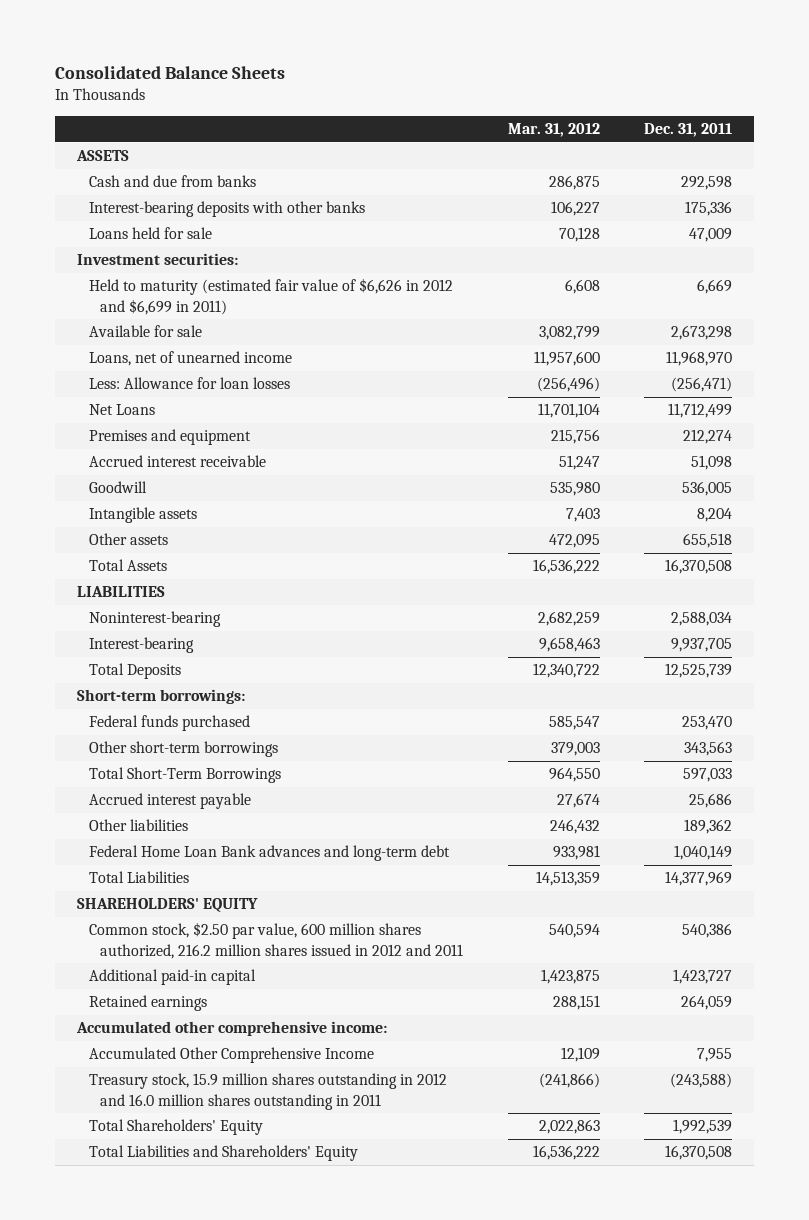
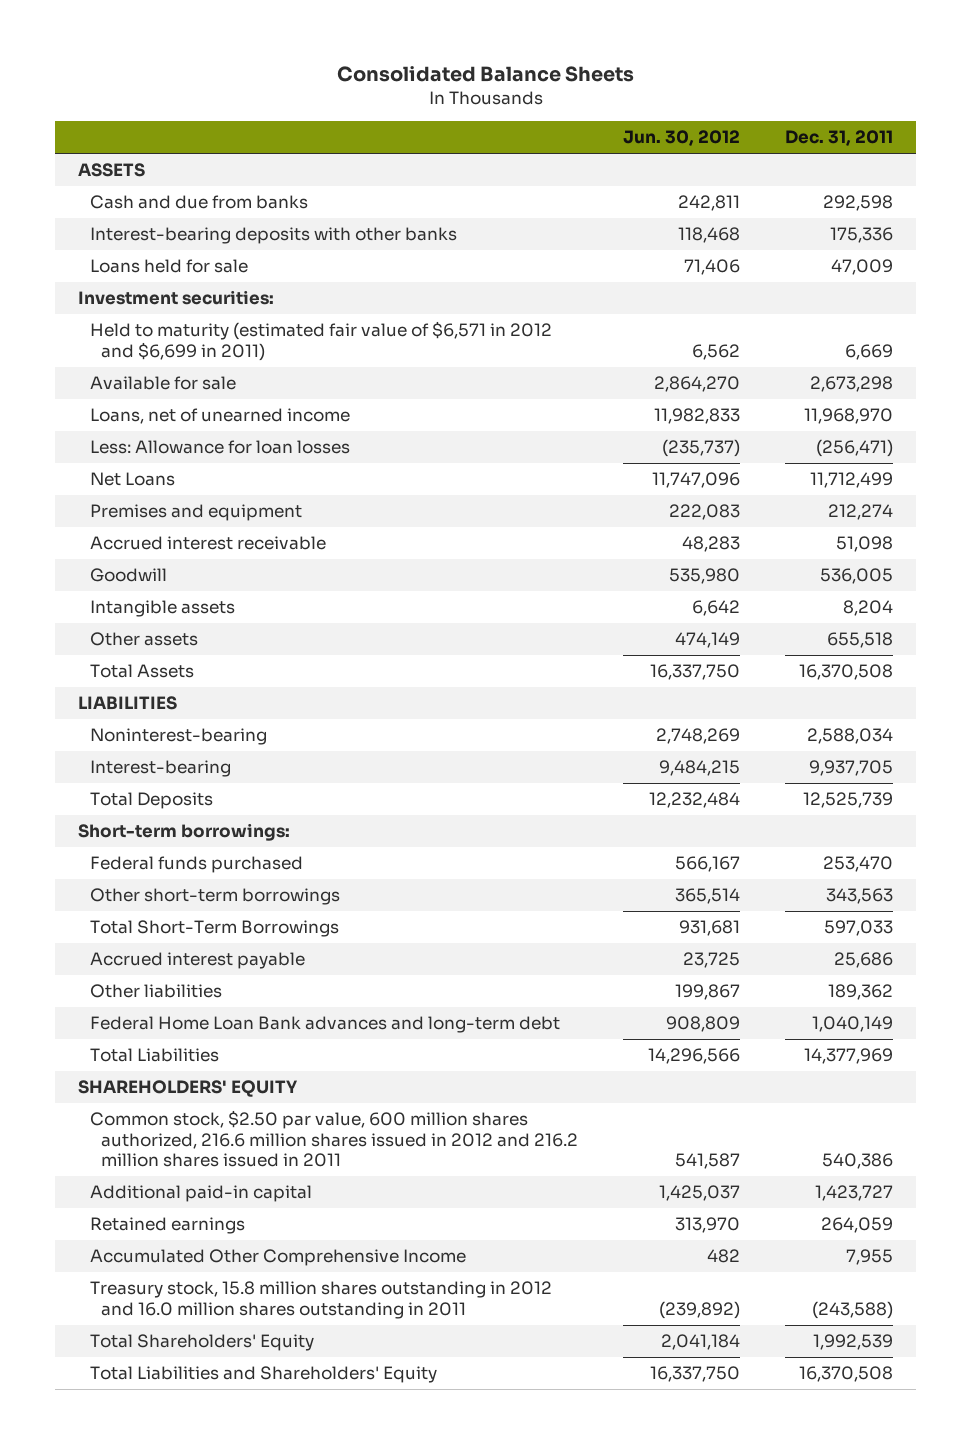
- | Mar. 31, 2012 | Dec. 31, 2011
+ | Jun. 30, 2012 | Dec. 31, 2011
- Held to maturity (estimated fair value of $6,626 in 2012 and $6,699 in 2011) | 6,608 | 6,669
+ Held to maturity (estimated fair value of $6,571 in 2012 and $6,699 in 2011) | 6,562 | 6,669
- Common stock, $2.50 par value, 600 million shares authorized, 216.2 million shares issued in 2012 and 2011 | 540,594 | 540,386
+ Common stock, $2.50 par value, 600 million shares authorized, 216.6 million shares issued in 2012 and 216.2 million shares issued in 2011 | 541,587 | 540,386
- Accumulated other comprehensive income:
- Treasury stock, 15.9 million shares outstanding in 2012 and 16.0 million shares outstanding in 2011 | (241,866) | (243,588)
+ Treasury stock, 15.8 million shares outstanding in 2012 and 16.0 million shares outstanding in 2011 | (239,892) | (243,588)

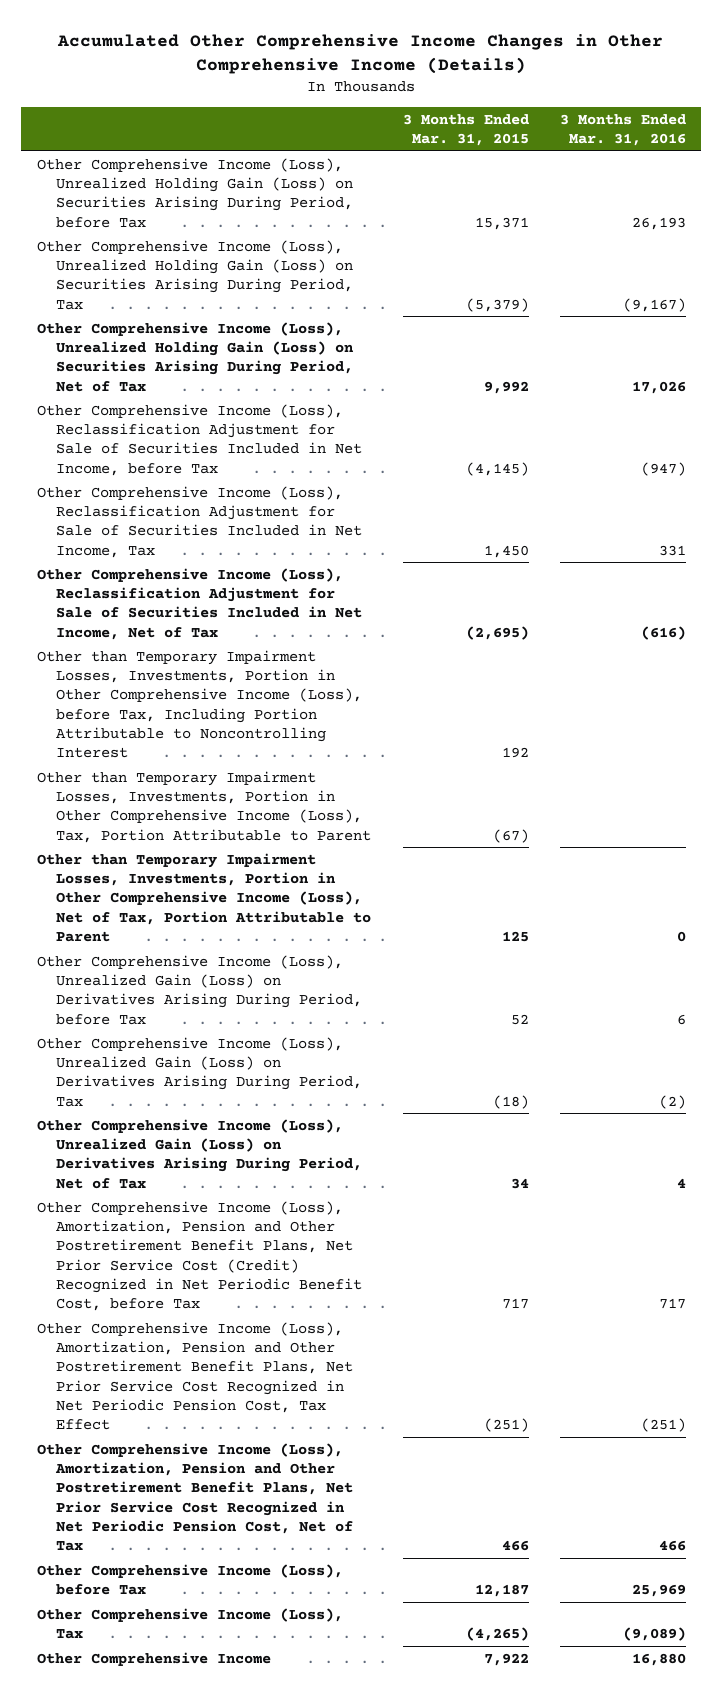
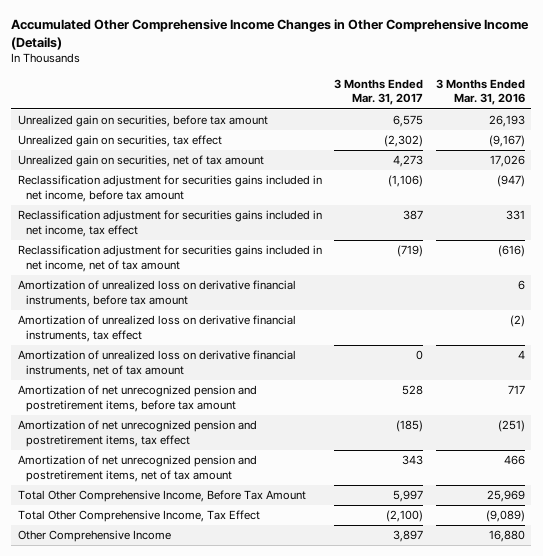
- | 3 Months Ended Mar. 31, 2015 | 3 Months Ended Mar. 31, 2016
+ | 3 Months Ended Mar. 31, 2017 | 3 Months Ended Mar. 31, 2016
- Other Comprehensive Income (Loss), Unrealized Holding Gain (Loss) on Securities Arising During Period, before Tax | 15,371 | 26,193
- Other Comprehensive Income (Loss), Unrealized Holding Gain (Loss) on Securities Arising During Period, Tax | (5,379) | (9,167)
- Other Comprehensive Income (Loss), Unrealized Holding Gain (Loss) on Securities Arising During Period, Net of Tax | 9,992 | 17,026
- Other Comprehensive Income (Loss), Reclassification Adjustment for Sale of Securities Included in Net Income, before Tax | (4,145) | (947)
- Other Comprehensive Income (Loss), Reclassification Adjustment for Sale of Securities Included in Net Income, Tax | 1,450 | 331
- Other Comprehensive Income (Loss), Reclassification Adjustment for Sale of Securities Included in Net Income, Net of Tax | (2,695) | (616)
- Other than Temporary Impairment Losses, Investments, Portion in Other Comprehensive Income (Loss), before Tax, Including Portion Attributable to Noncontrolling Interest | 192 |
- Other than Temporary Impairment Losses, Investments, Portion in Other Comprehensive Income (Loss), Tax, Portion Attributable to Parent | (67) |
- Other than Temporary Impairment Losses, Investments, Portion in Other Comprehensive Income (Loss), Net of Tax, Portion Attributable to Parent | 125 | 0
- Other Comprehensive Income (Loss), Unrealized Gain (Loss) on Derivatives Arising During Period, before Tax | 52 | 6
- Other Comprehensive Income (Loss), Unrealized Gain (Loss) on Derivatives Arising During Period, Tax | (18) | (2)
- Other Comprehensive Income (Loss), Unrealized Gain (Loss) on Derivatives Arising During Period, Net of Tax | 34 | 4
- Other Comprehensive Income (Loss), Amortization, Pension and Other Postretirement Benefit Plans, Net Prior Service Cost (Credit) Recognized in Net Periodic Benefit Cost, before Tax | 717 | 717
- Other Comprehensive Income (Loss), Amortization, Pension and Other Postretirement Benefit Plans, Net Prior Service Cost Recognized in Net Periodic Pension Cost, Tax Effect | (251) | (251)
- Other Comprehensive Income (Loss), Amortization, Pension and Other Postretirement Benefit Plans, Net Prior Service Cost Recognized in Net Periodic Pension Cost, Net of Tax | 466 | 466
- Other Comprehensive Income (Loss), before Tax | 12,187 | 25,969
- Other Comprehensive Income (Loss), Tax | (4,265) | (9,089)
+ Unrealized gain on securities, before tax amount | 6,575 | 26,193
+ Unrealized gain on securities, tax effect | (2,302) | (9,167)
+ Unrealized gain on securities, net of tax amount | 4,273 | 17,026
+ Reclassification adjustment for securities gains included in net income, before tax amount | (1,106) | (947)
+ Reclassification adjustment for securities gains included in net income, tax effect | 387 | 331
+ Reclassification adjustment for securities gains included in net income, net of tax amount | (719) | (616)
+ Amortization of unrealized loss on derivative financial instruments, before tax amount | | 6
+ Amortization of unrealized loss on derivative financial instruments, tax effect | | (2)
+ Amortization of unrealized loss on derivative financial instruments, net of tax amount | 0 | 4
+ Amortization of net unrecognized pension and postretirement items, before tax amount | 528 | 717
+ Amortization of net unrecognized pension and postretirement items, tax effect | (185) | (251)
+ Amortization of net unrecognized pension and postretirement items, net of tax amount | 343 | 466
+ Total Other Comprehensive Income, Before Tax Amount | 5,997 | 25,969
+ Total Other Comprehensive Income, Tax Effect | (2,100) | (9,089)

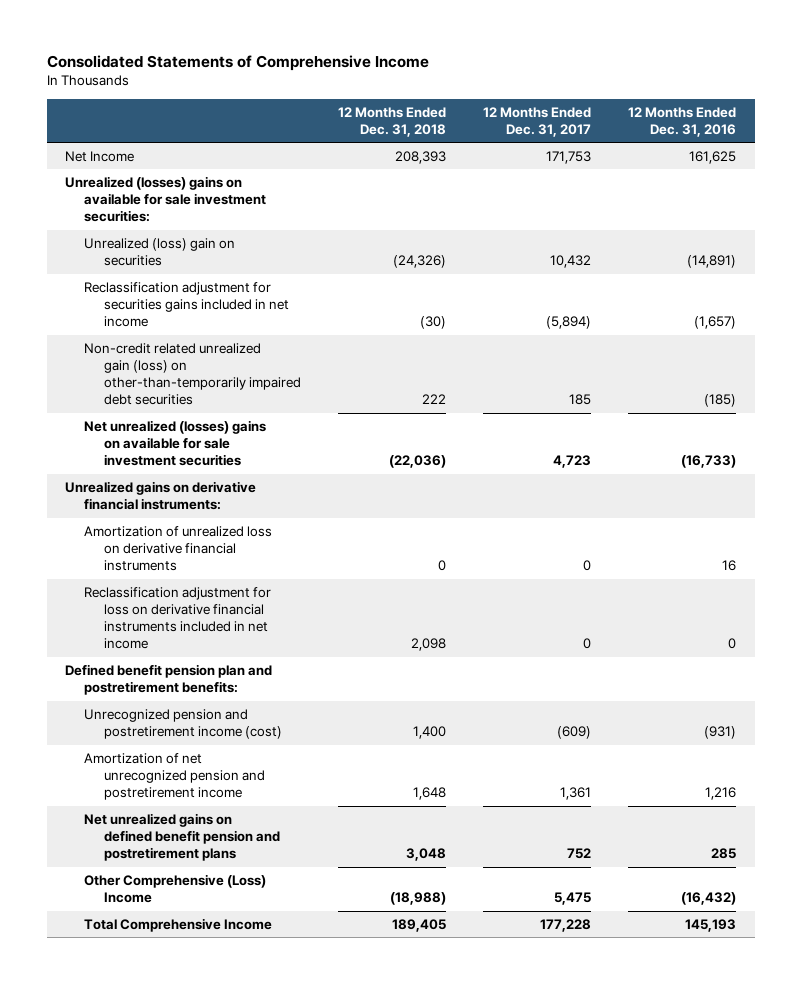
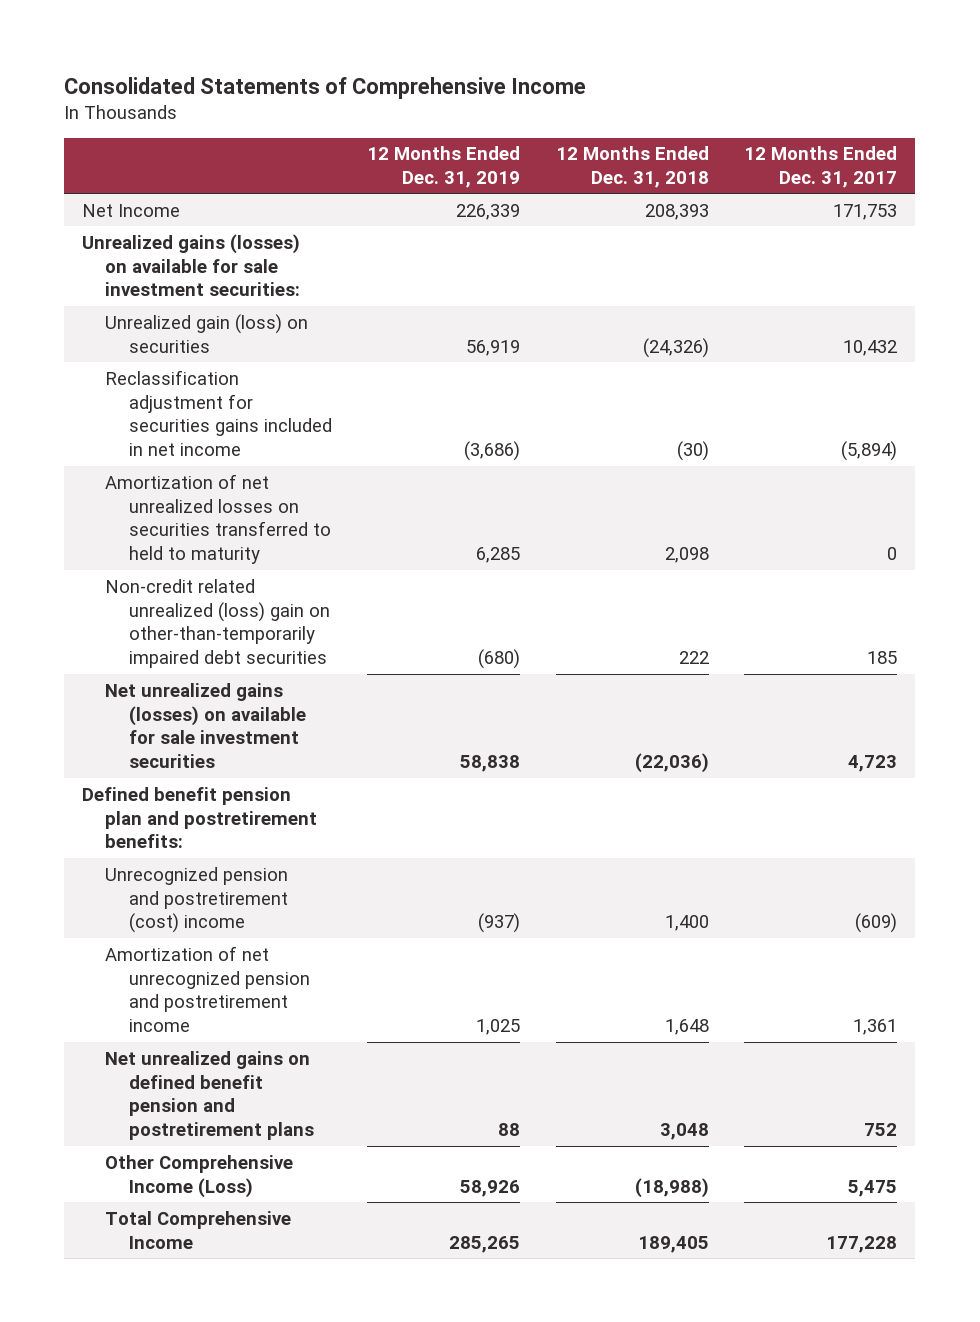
- | 12 Months Ended Dec. 31, 2018 | 12 Months Ended Dec. 31, 2017 | 12 Months Ended Dec. 31, 2016
+ | 12 Months Ended Dec. 31, 2019 | 12 Months Ended Dec. 31, 2018 | 12 Months Ended Dec. 31, 2017
- Unrealized (losses) gains on available for sale investment securities:
- Unrealized (loss) gain on securities | (24,326) | 10,432 | (14,891)
+ Unrealized gains (losses) on available for sale investment securities:
+ Unrealized gain (loss) on securities | 56,919 | (24,326) | 10,432
- Non-credit related unrealized gain (loss) on other-than-temporarily impaired debt securities | 222 | 185 | (185)
- Net unrealized (losses) gains on available for sale investment securities | (22,036) | 4,723 | (16,733)
- Unrealized gains on derivative financial instruments:
- Amortization of unrealized loss on derivative financial instruments | 0 | 0 | 16
- Reclassification adjustment for loss on derivative financial instruments included in net income | 2,098 | 0 | 0
+ Amortization of net unrealized losses on securities transferred to held to maturity | 6,285 | 2,098 | 0
+ Non-credit related unrealized (loss) gain on other-than-temporarily impaired debt securities | (680) | 222 | 185
+ Net unrealized gains (losses) on available for sale investment securities | 58,838 | (22,036) | 4,723
- Unrecognized pension and postretirement income (cost) | 1,400 | (609) | (931)
+ Unrecognized pension and postretirement (cost) income | (937) | 1,400 | (609)
- Other Comprehensive (Loss) Income | (18,988) | 5,475 | (16,432)
+ Other Comprehensive Income (Loss) | 58,926 | (18,988) | 5,475

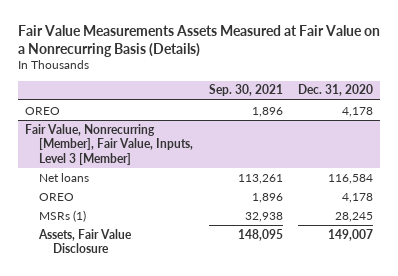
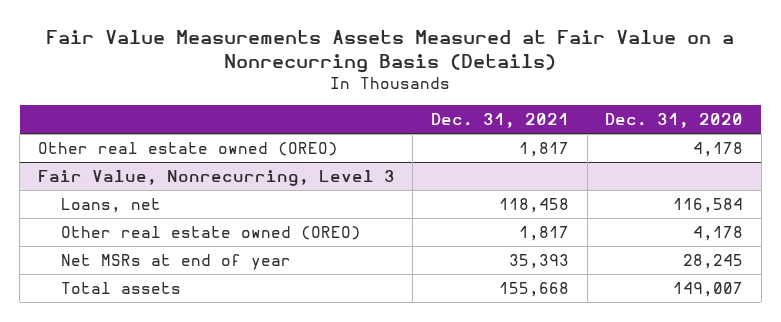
- | Sep. 30, 2021 | Dec. 31, 2020
+ | Dec. 31, 2021 | Dec. 31, 2020
- OREO | 1,896 | 4,178
- Fair Value, Nonrecurring [Member], Fair Value, Inputs, Level 3 [Member]
- Net loans | 113,261 | 116,584
- OREO | 1,896 | 4,178
- MSRs (1) | 32,938 | 28,245
- Assets, Fair Value Disclosure | 148,095 | 149,007
+ Other real estate owned (OREO) | 1,817 | 4,178
+ Fair Value, Nonrecurring, Level 3
+ Loans, net | 118,458 | 116,584
+ Other real estate owned (OREO) | 1,817 | 4,178
+ Net MSRs at end of year | 35,393 | 28,245
+ Total assets | 155,668 | 149,007

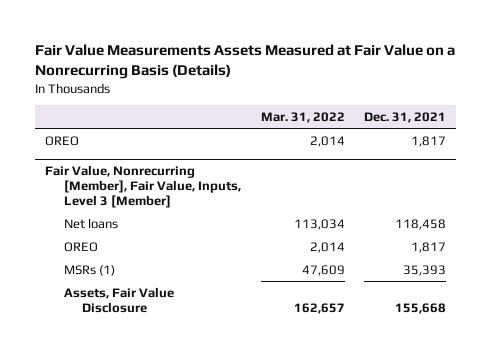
- | Dec. 31, 2021 | Dec. 31, 2020
+ | Mar. 31, 2022 | Dec. 31, 2021
- Other real estate owned (OREO) | 1,817 | 4,178
- Fair Value, Nonrecurring, Level 3
- Loans, net | 118,458 | 116,584
- Other real estate owned (OREO) | 1,817 | 4,178
- Net MSRs at end of year | 35,393 | 28,245
- Total assets | 155,668 | 149,007
+ OREO | 2,014 | 1,817
+ Fair Value, Nonrecurring [Member], Fair Value, Inputs, Level 3 [Member]
+ Net loans | 113,034 | 118,458
+ OREO | 2,014 | 1,817
+ MSRs (1) | 47,609 | 35,393
+ Assets, Fair Value Disclosure | 162,657 | 155,668

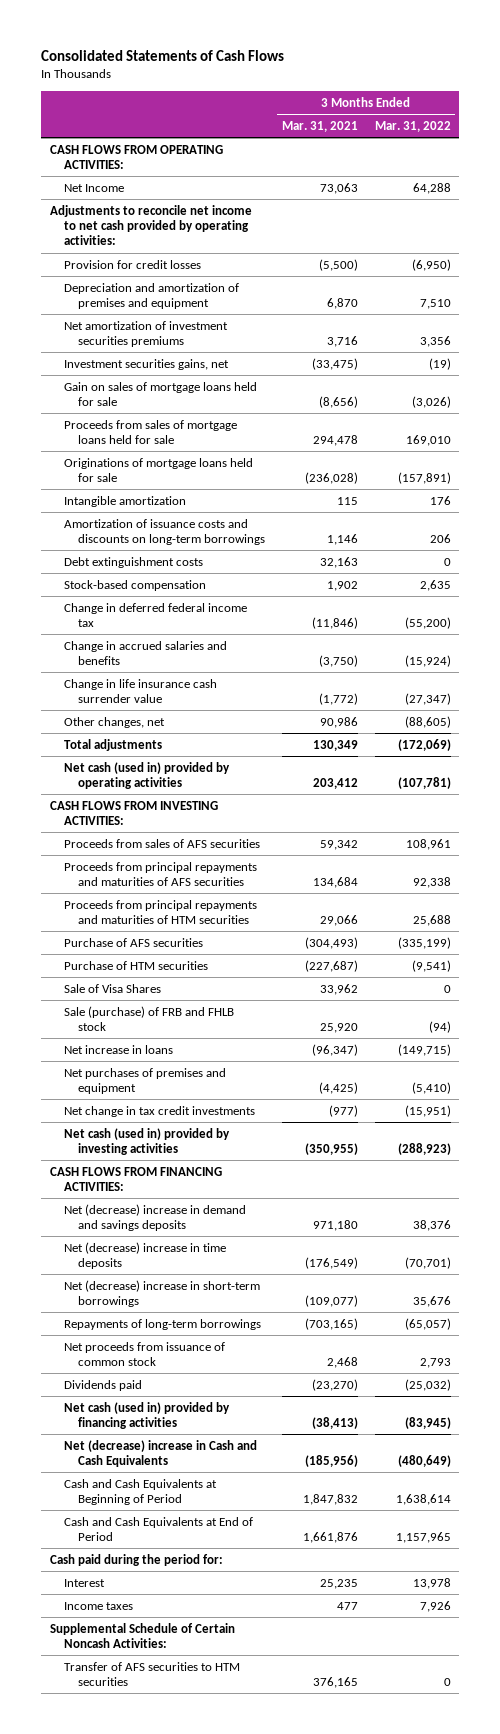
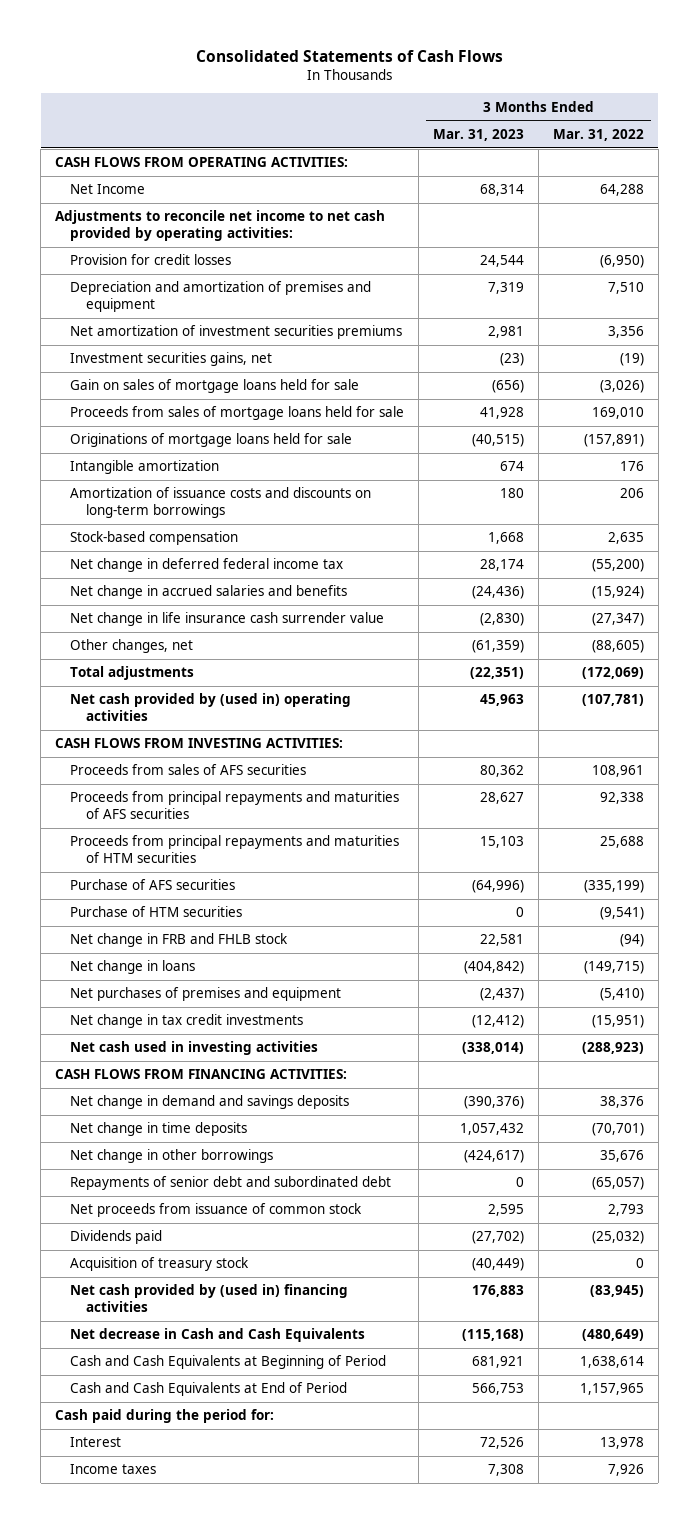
- | 3 Months Ended Mar. 31, 2021 | 3 Months Ended Mar. 31, 2022
+ | 3 Months Ended Mar. 31, 2023 | 3 Months Ended Mar. 31, 2022
- Debt extinguishment costs | 32,163 | 0
- Change in deferred federal income tax | (11,846) | (55,200)
- Change in accrued salaries and benefits | (3,750) | (15,924)
- Change in life insurance cash surrender value | (1,772) | (27,347)
+ Net change in deferred federal income tax | 28,174 | (55,200)
+ Net change in accrued salaries and benefits | (24,436) | (15,924)
+ Net change in life insurance cash surrender value | (2,830) | (27,347)
- Net cash (used in) provided by operating activities | 203,412 | (107,781)
+ Net cash provided by (used in) operating activities | 45,963 | (107,781)
- Sale of Visa Shares | 33,962 | 0
- Sale (purchase) of FRB and FHLB stock | 25,920 | (94)
- Net increase in loans | (96,347) | (149,715)
+ Net change in FRB and FHLB stock | 22,581 | (94)
+ Net change in loans | (404,842) | (149,715)
- Net cash (used in) provided by investing activities | (350,955) | (288,923)
+ Net cash used in investing activities | (338,014) | (288,923)
- Net (decrease) increase in demand and savings deposits | 971,180 | 38,376
- Net (decrease) increase in time deposits | (176,549) | (70,701)
- Net (decrease) increase in short-term borrowings | (109,077) | 35,676
- Repayments of long-term borrowings | (703,165) | (65,057)
+ Net change in demand and savings deposits | (390,376) | 38,376
+ Net change in time deposits | 1,057,432 | (70,701)
+ Net change in other borrowings | (424,617) | 35,676
+ Repayments of senior debt and subordinated debt | 0 | (65,057)
- Net cash (used in) provided by financing activities | (38,413) | (83,945)
- Net (decrease) increase in Cash and Cash Equivalents | (185,956) | (480,649)
+ Acquisition of treasury stock | (40,449) | 0
+ Net cash provided by (used in) financing activities | 176,883 | (83,945)
+ Net decrease in Cash and Cash Equivalents | (115,168) | (480,649)
- Supplemental Schedule of Certain Noncash Activities:
- Transfer of AFS securities to HTM securities | 376,165 | 0

